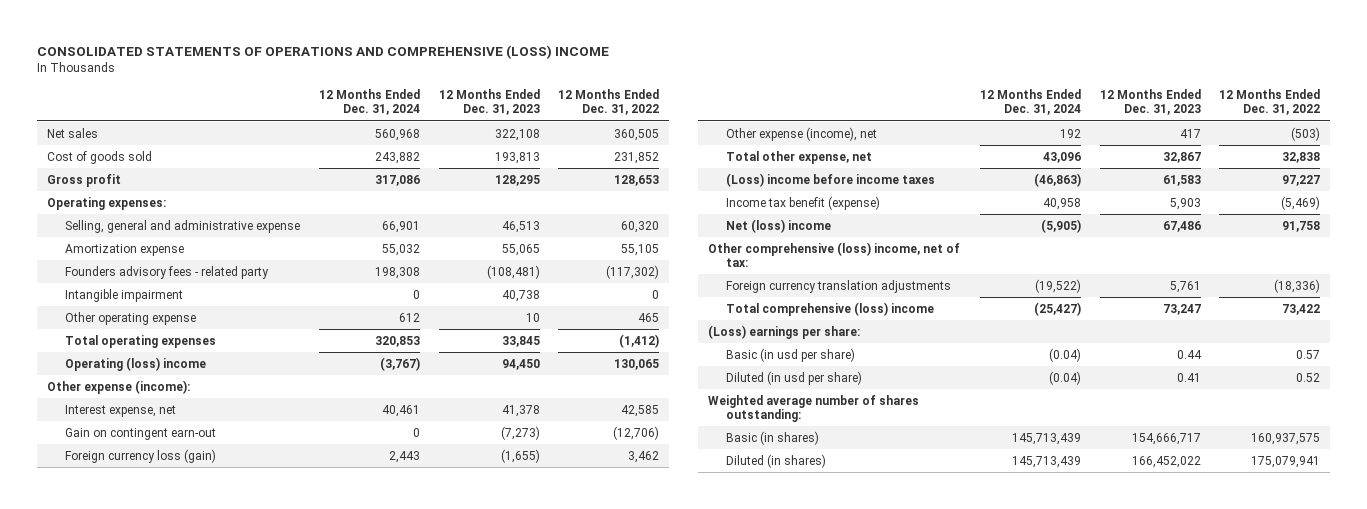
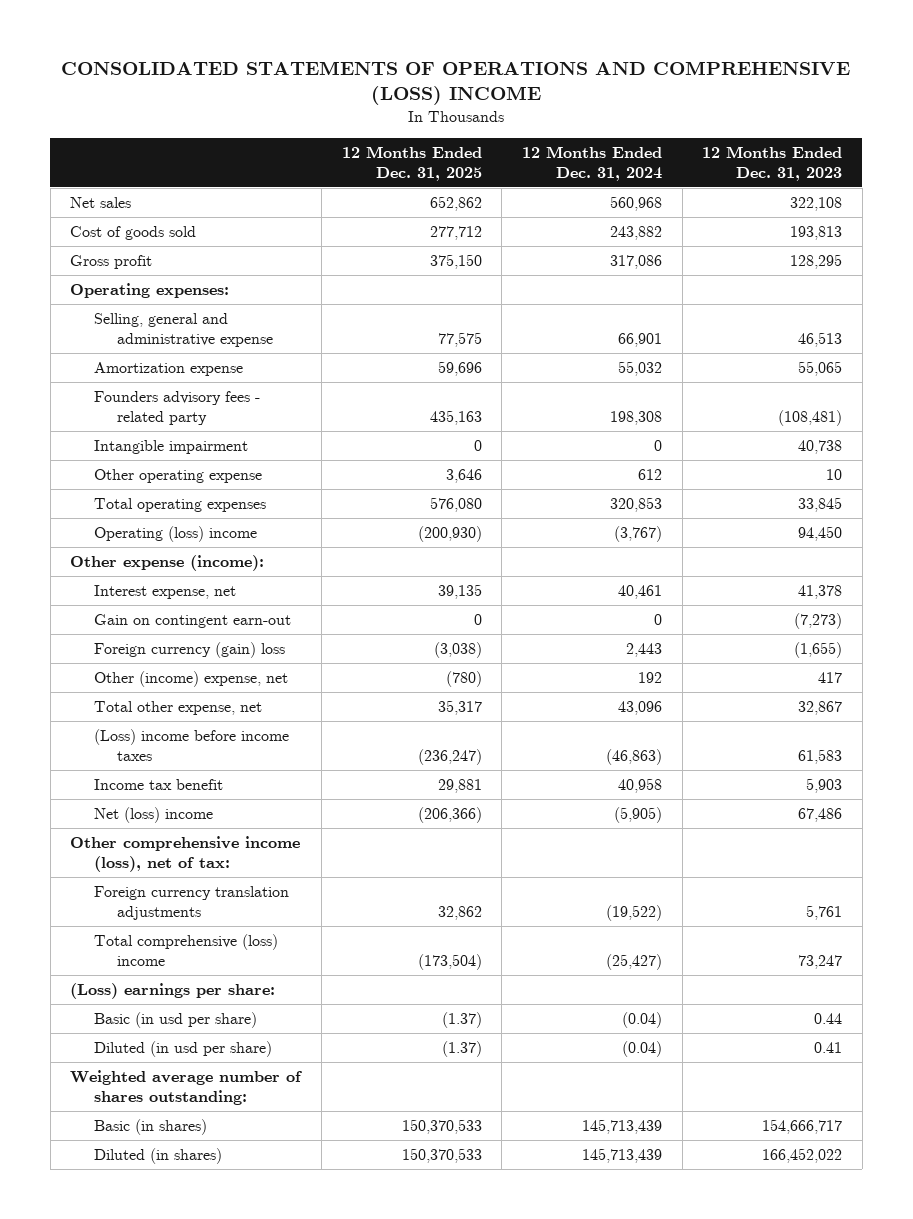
- | 12 Months Ended Dec. 31, 2024 | 12 Months Ended Dec. 31, 2023 | 12 Months Ended Dec. 31, 2022
+ | 12 Months Ended Dec. 31, 2025 | 12 Months Ended Dec. 31, 2024 | 12 Months Ended Dec. 31, 2023
- Foreign currency loss (gain) | 2,443 | (1,655) | 3,462
- Other expense (income), net | 192 | 417 | (503)
+ Foreign currency (gain) loss | (3,038) | 2,443 | (1,655)
+ Other (income) expense, net | (780) | 192 | 417
- Income tax benefit (expense) | 40,958 | 5,903 | (5,469)
+ Income tax benefit | 29,881 | 40,958 | 5,903
- Other comprehensive (loss) income, net of tax:
+ Other comprehensive income (loss), net of tax:

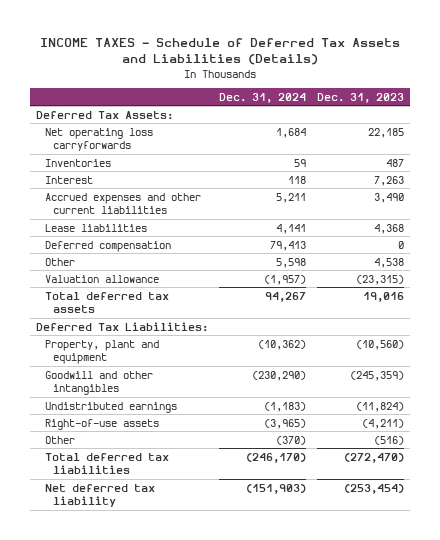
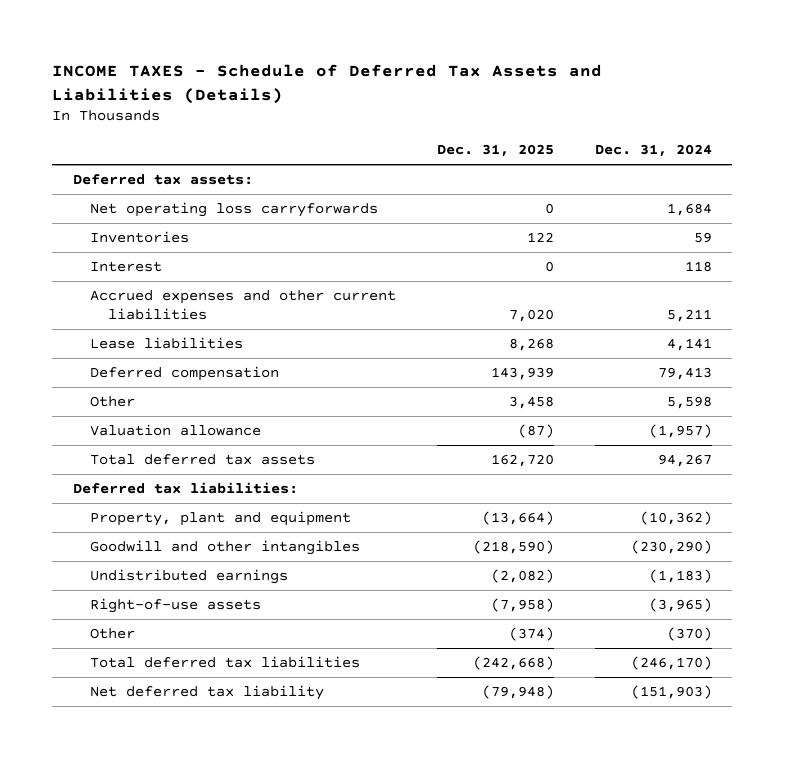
- | Dec. 31, 2024 | Dec. 31, 2023
+ | Dec. 31, 2025 | Dec. 31, 2024
- Deferred Tax Assets:
+ Deferred tax assets:
- Deferred Tax Liabilities:
+ Deferred tax liabilities:

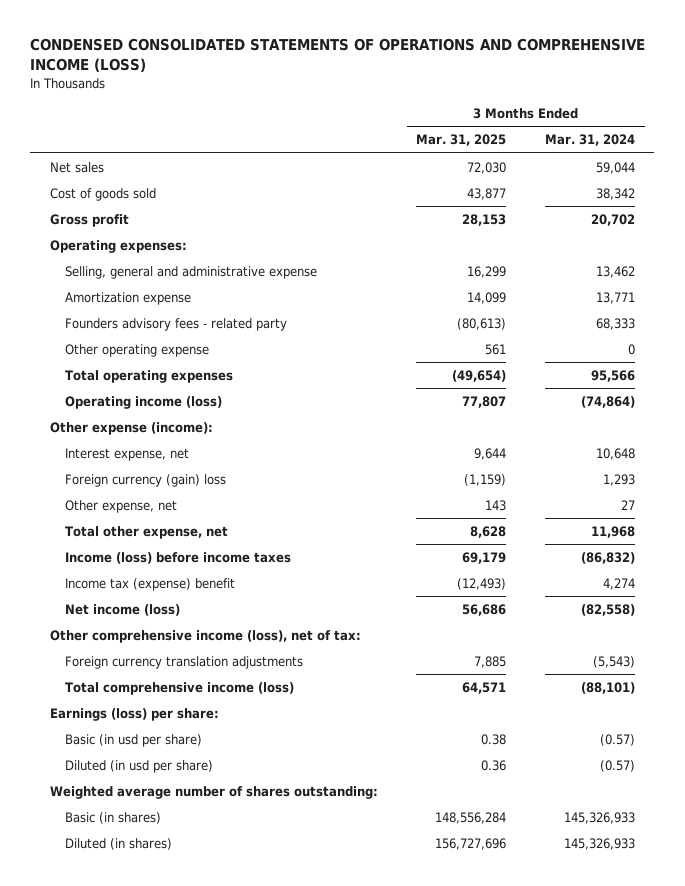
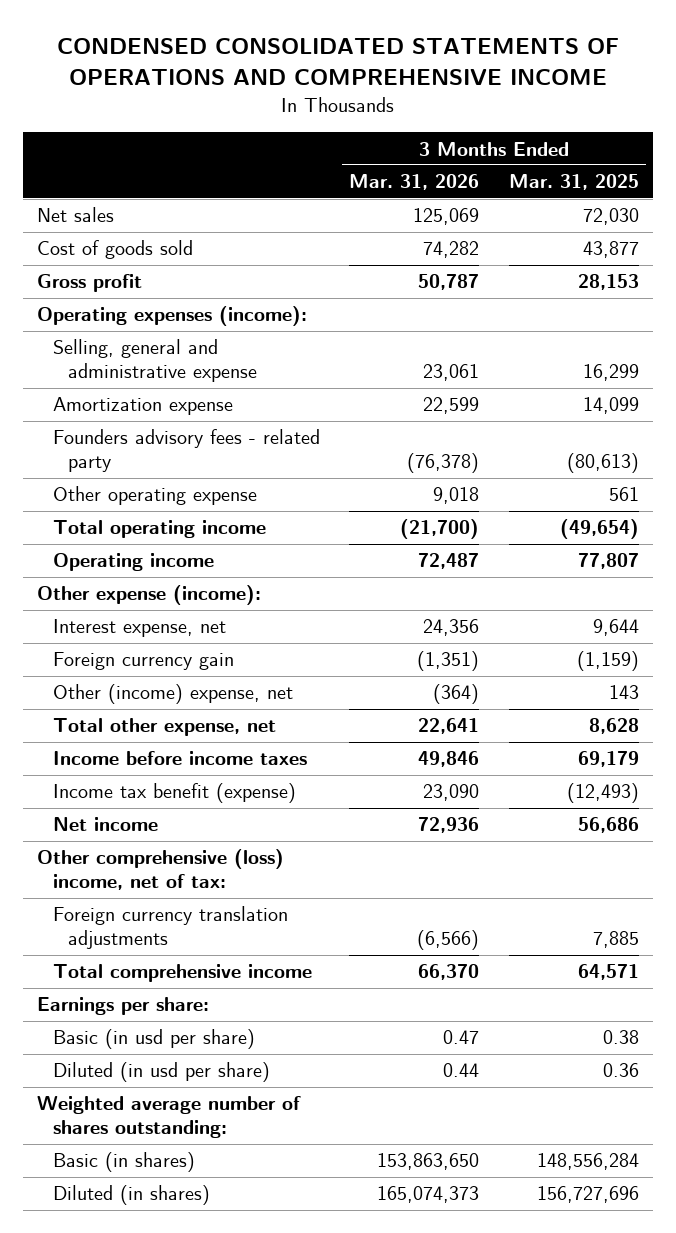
- CONDENSED CONSOLIDATED STATEMENTS OF OPERATIONS AND COMPREHENSIVE INCOME (LOSS)
+ CONDENSED CONSOLIDATED STATEMENTS OF OPERATIONS AND COMPREHENSIVE INCOME
- | 3 Months Ended Mar. 31, 2025 | 3 Months Ended Mar. 31, 2024
+ | 3 Months Ended Mar. 31, 2026 | 3 Months Ended Mar. 31, 2025
- Operating expenses:
+ Operating expenses (income):
- Total operating expenses | (49,654) | 95,566
- Operating income (loss) | 77,807 | (74,864)
+ Total operating income | (21,700) | (49,654)
+ Operating income | 72,487 | 77,807
- Foreign currency (gain) loss | (1,159) | 1,293
- Other expense, net | 143 | 27
+ Foreign currency gain | (1,351) | (1,159)
+ Other (income) expense, net | (364) | 143
- Income (loss) before income taxes | 69,179 | (86,832)
- Income tax (expense) benefit | (12,493) | 4,274
- Net income (loss) | 56,686 | (82,558)
- Other comprehensive income (loss), net of tax:
+ Income before income taxes | 49,846 | 69,179
+ Income tax benefit (expense) | 23,090 | (12,493)
+ Net income | 72,936 | 56,686
+ Other comprehensive (loss) income, net of tax:
- Total comprehensive income (loss) | 64,571 | (88,101)
- Earnings (loss) per share:
+ Total comprehensive income | 66,370 | 64,571
+ Earnings per share:

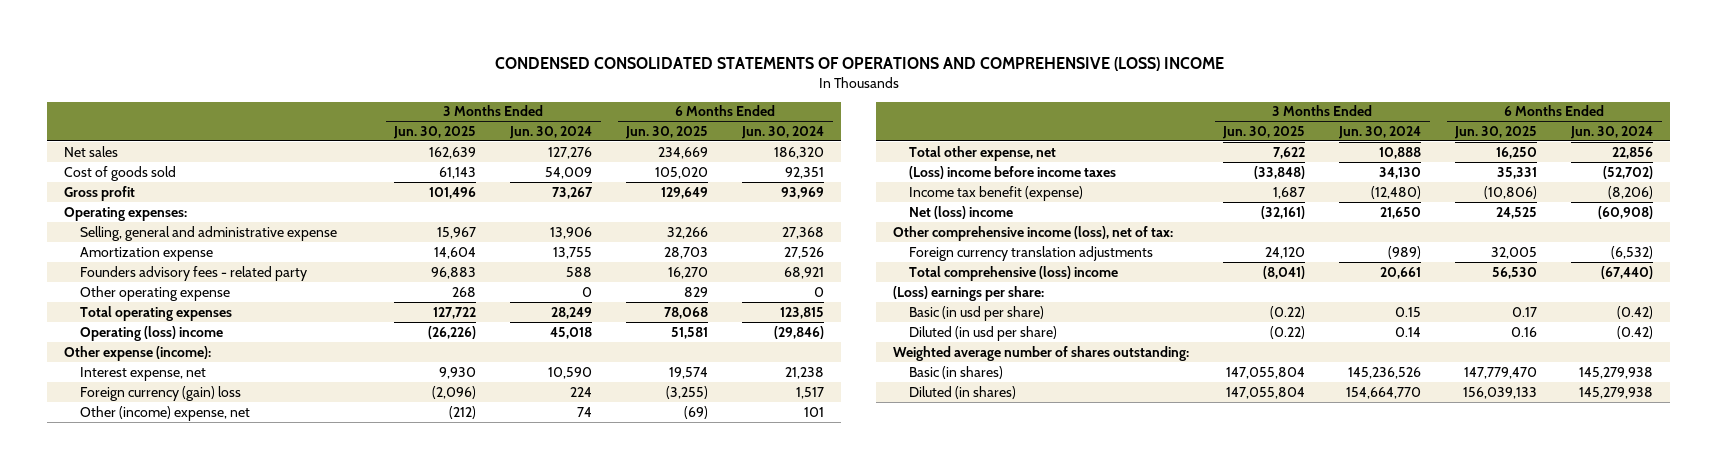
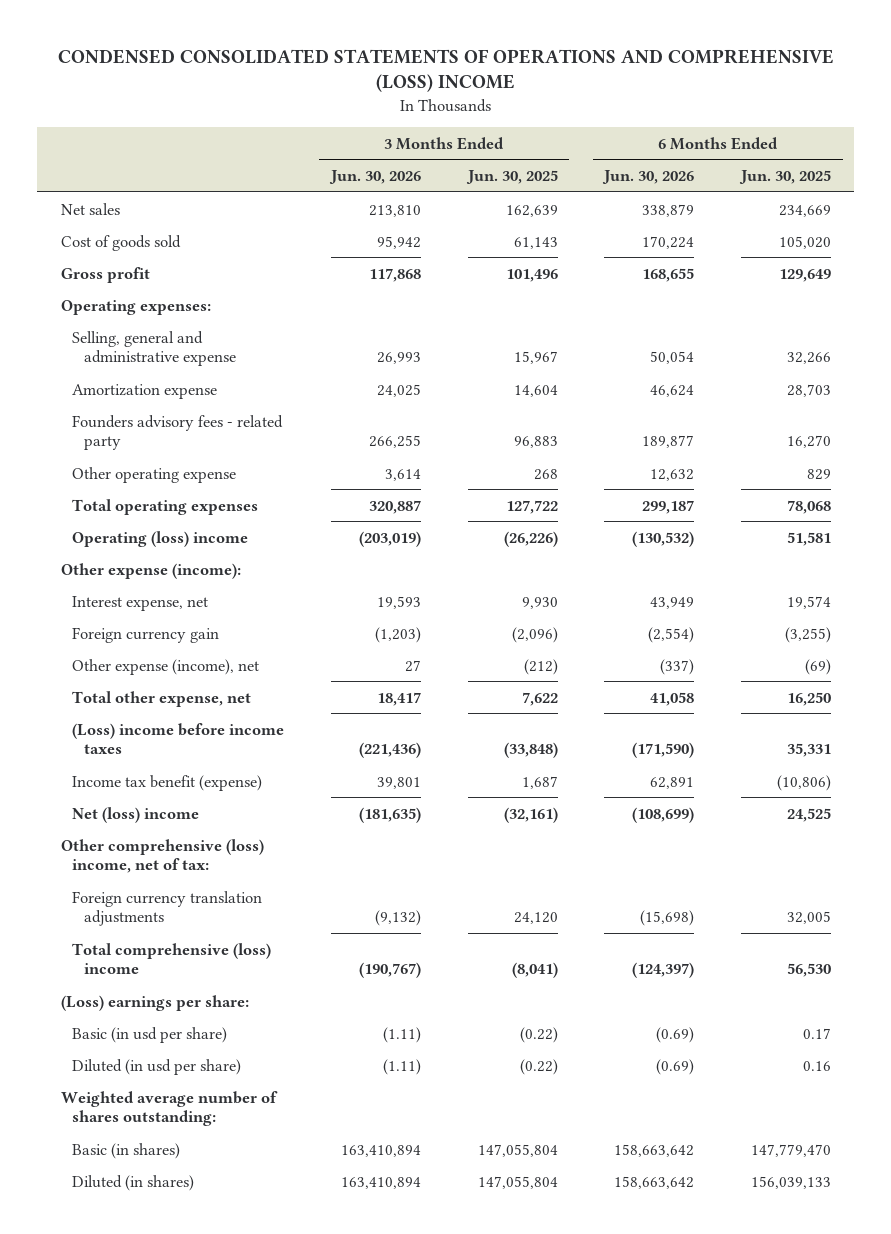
- | 3 Months Ended Jun. 30, 2025 | 3 Months Ended Jun. 30, 2024 | 6 Months Ended Jun. 30, 2025 | 6 Months Ended Jun. 30, 2024
+ | 3 Months Ended Jun. 30, 2026 | 3 Months Ended Jun. 30, 2025 | 6 Months Ended Jun. 30, 2026 | 6 Months Ended Jun. 30, 2025
- Foreign currency (gain) loss | (2,096) | 224 | (3,255) | 1,517
- Other (income) expense, net | (212) | 74 | (69) | 101
+ Foreign currency gain | (1,203) | (2,096) | (2,554) | (3,255)
+ Other expense (income), net | 27 | (212) | (337) | (69)
- Other comprehensive income (loss), net of tax:
+ Other comprehensive (loss) income, net of tax:

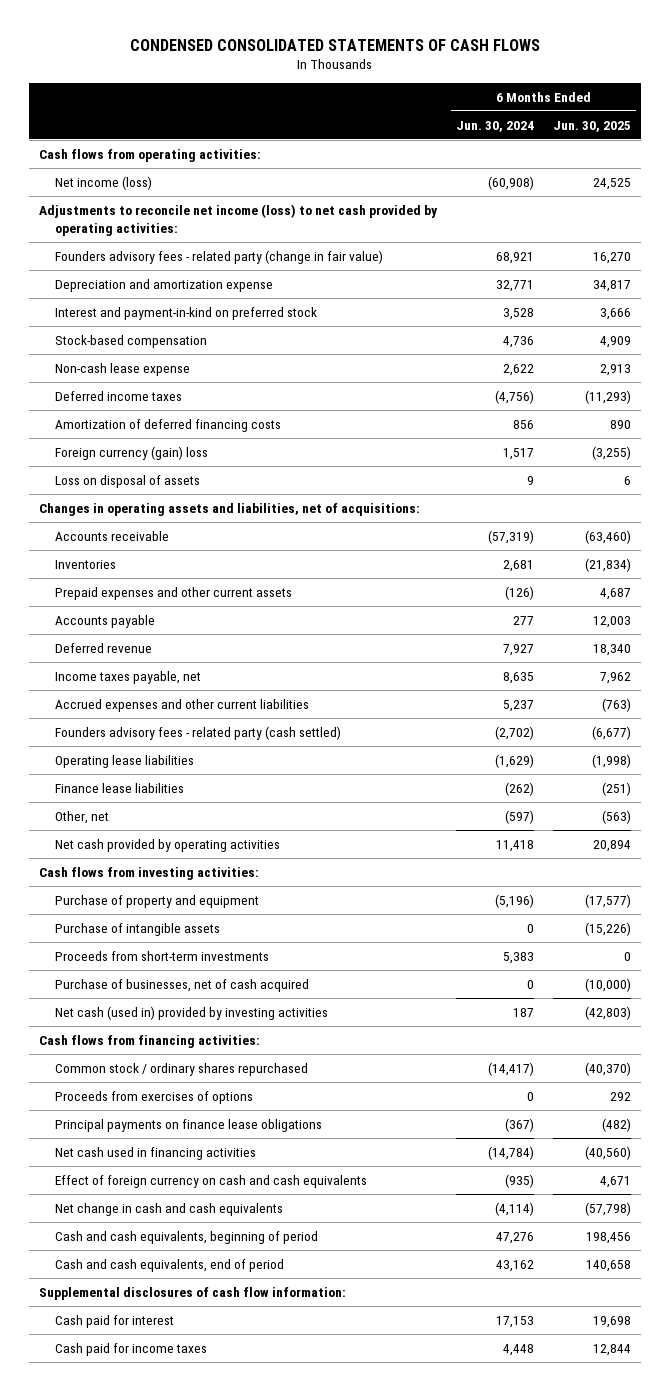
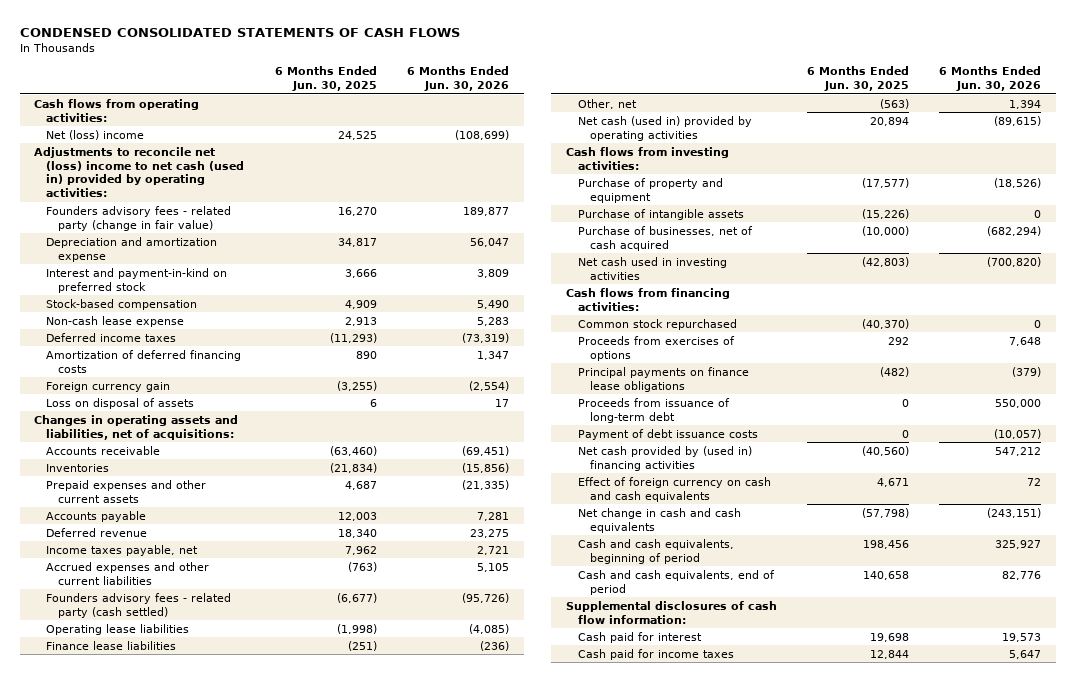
- | 6 Months Ended Jun. 30, 2024 | 6 Months Ended Jun. 30, 2025
+ | 6 Months Ended Jun. 30, 2025 | 6 Months Ended Jun. 30, 2026
- Net income (loss) | (60,908) | 24,525
- Adjustments to reconcile net income (loss) to net cash provided by operating activities:
+ Net (loss) income | 24,525 | (108,699)
+ Adjustments to reconcile net (loss) income to net cash (used in) provided by operating activities:
- Foreign currency (gain) loss | 1,517 | (3,255)
+ Foreign currency gain | (3,255) | (2,554)
- Net cash provided by operating activities | 11,418 | 20,894
+ Net cash (used in) provided by operating activities | 20,894 | (89,615)
- Proceeds from short-term investments | 5,383 | 0
- Net cash (used in) provided by investing activities | 187 | (42,803)
+ Net cash used in investing activities | (42,803) | (700,820)
- Common stock / ordinary shares repurchased | (14,417) | (40,370)
+ Common stock repurchased | (40,370) | 0
- Net cash used in financing activities | (14,784) | (40,560)
+ Proceeds from issuance of long-term debt | 0 | 550,000
+ Payment of debt issuance costs | 0 | (10,057)
+ Net cash provided by (used in) financing activities | (40,560) | 547,212

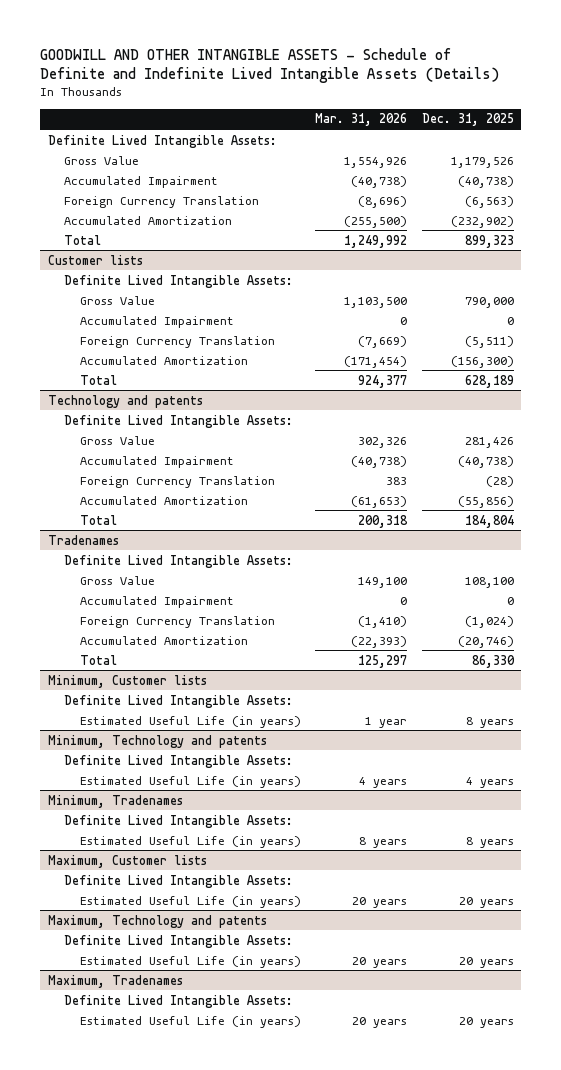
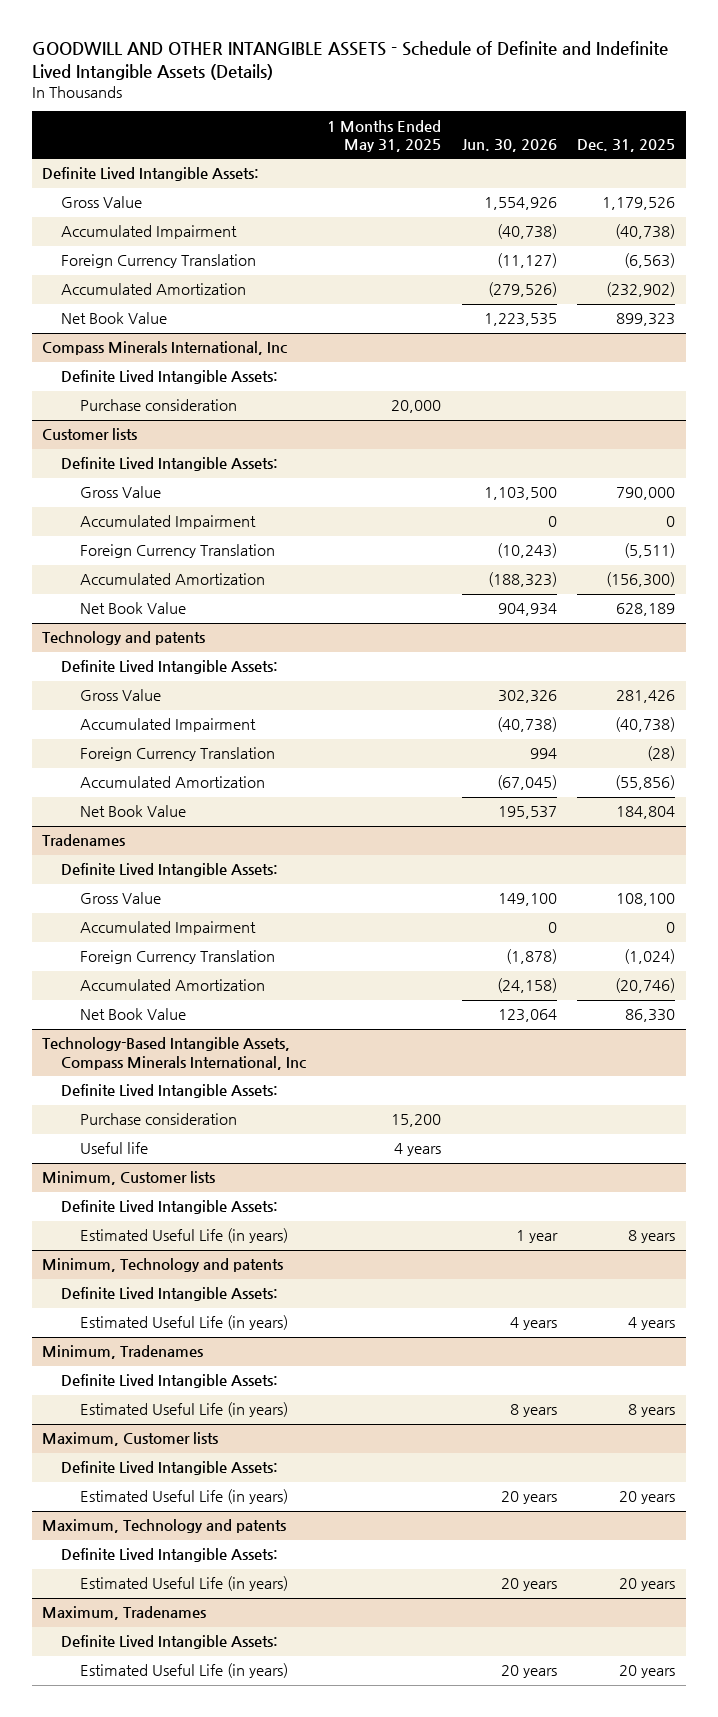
- | Mar. 31, 2026 | Dec. 31, 2025
+ | 1 Months Ended May 31, 2025 | Jun. 30, 2026 | Dec. 31, 2025
- Total | 1,249,992 | 899,323
+ Net Book Value | | 1,223,535 | 899,323
+ Compass Minerals International, Inc
+ Definite Lived Intangible Assets:
+ Purchase consideration | 20,000 | |
@ Customer lists
- Total | 924,377 | 628,189
+ Net Book Value | | 904,934 | 628,189
@ Technology and patents
- Total | 200,318 | 184,804
+ Net Book Value | | 195,537 | 184,804
@ Tradenames
- Total | 125,297 | 86,330
+ Net Book Value | | 123,064 | 86,330
+ Technology-Based Intangible Assets, Compass Minerals International, Inc
+ Definite Lived Intangible Assets:
+ Purchase consideration | 15,200 | |
+ Useful life | 4 years | |

